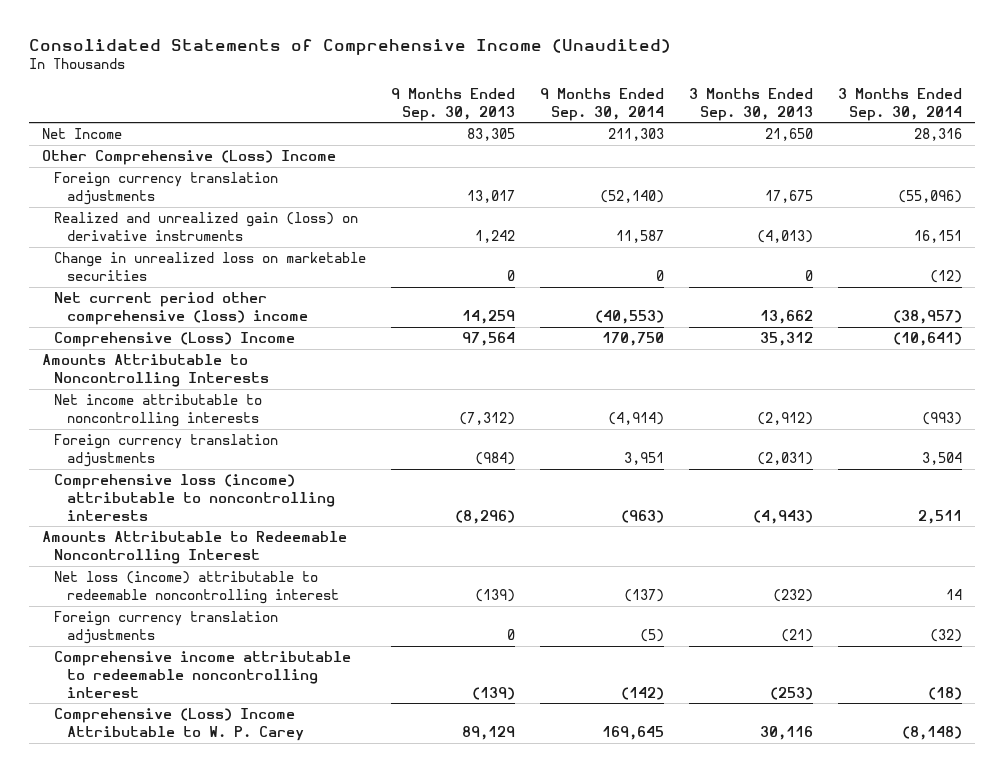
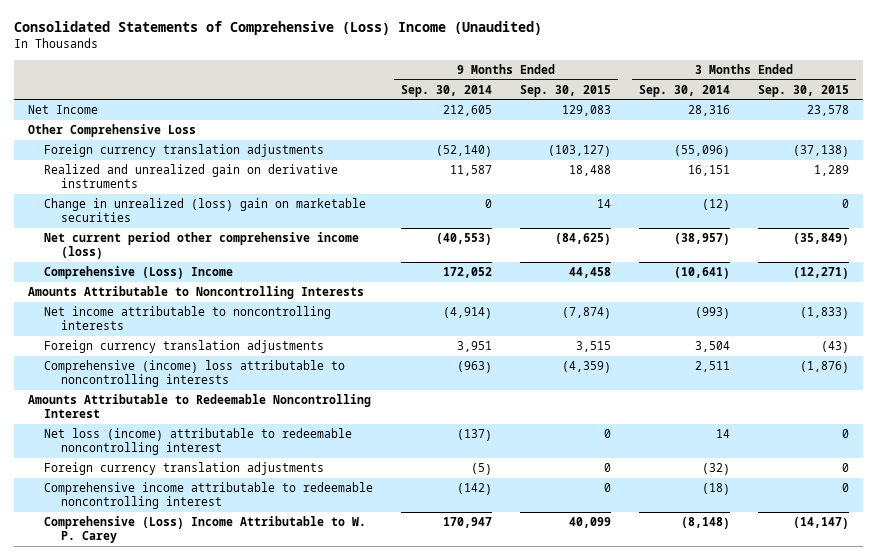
- Consolidated Statements of Comprehensive Income (Unaudited)
+ Consolidated Statements of Comprehensive (Loss) Income (Unaudited)
- | 9 Months Ended Sep. 30, 2013 | 9 Months Ended Sep. 30, 2014 | 3 Months Ended Sep. 30, 2013 | 3 Months Ended Sep. 30, 2014
+ | 9 Months Ended Sep. 30, 2014 | 9 Months Ended Sep. 30, 2015 | 3 Months Ended Sep. 30, 2014 | 3 Months Ended Sep. 30, 2015
- Net Income | 83,305 | 211,303 | 21,650 | 28,316
- Other Comprehensive (Loss) Income
+ Net Income | 212,605 | 129,083 | 28,316 | 23,578
+ Other Comprehensive Loss
- Realized and unrealized gain (loss) on derivative instruments | 1,242 | 11,587 | (4,013) | 16,151
- Change in unrealized loss on marketable securities | 0 | 0 | 0 | (12)
- Net current period other comprehensive (loss) income | 14,259 | (40,553) | 13,662 | (38,957)
- Comprehensive (Loss) Income | 97,564 | 170,750 | 35,312 | (10,641)
+ Realized and unrealized gain on derivative instruments | 11,587 | 18,488 | 16,151 | 1,289
+ Change in unrealized (loss) gain on marketable securities | 0 | 14 | (12) | 0
+ Net current period other comprehensive income (loss) | (40,553) | (84,625) | (38,957) | (35,849)
+ Comprehensive (Loss) Income | 172,052 | 44,458 | (10,641) | (12,271)
- Comprehensive loss (income) attributable to noncontrolling interests | (8,296) | (963) | (4,943) | 2,511
+ Comprehensive (income) loss attributable to noncontrolling interests | (963) | (4,359) | 2,511 | (1,876)
- Comprehensive (Loss) Income Attributable to W. P. Carey | 89,129 | 169,645 | 30,116 | (8,148)
+ Comprehensive (Loss) Income Attributable to W. P. Carey | 170,947 | 40,099 | (8,148) | (14,147)

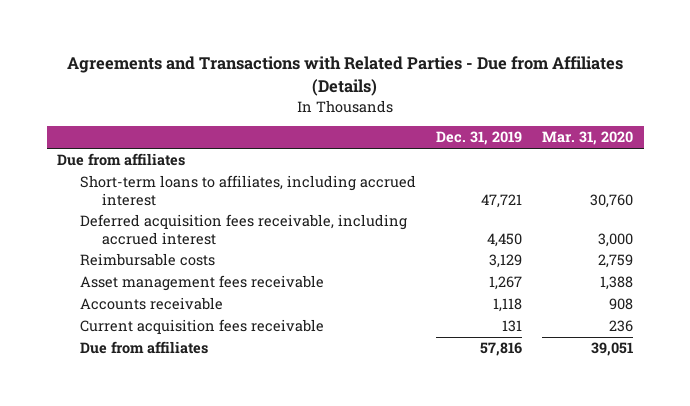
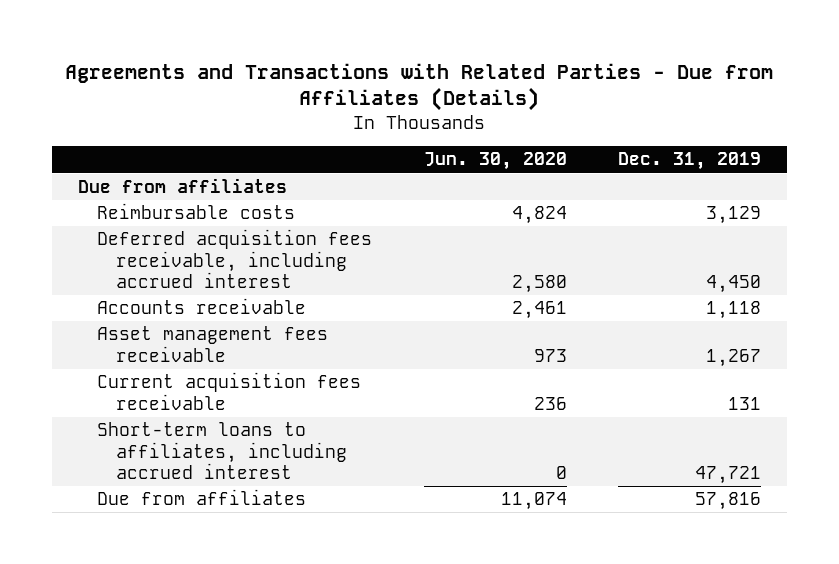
- | Dec. 31, 2019 | Mar. 31, 2020
+ | Jun. 30, 2020 | Dec. 31, 2019
moved down: Deferred acquisition fees receivable, including accrued interest | 2,580 | 4,450
moved down: Asset management fees receivable | 973 | 1,267
moved down: Short-term loans to affiliates, including accrued interest | 0 | 47,721

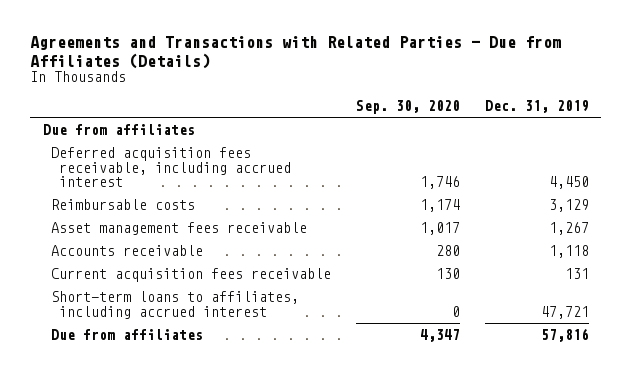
- | Jun. 30, 2020 | Dec. 31, 2019
+ | Sep. 30, 2020 | Dec. 31, 2019
moved down: Reimbursable costs | 1,174 | 3,129
moved down: Accounts receivable | 280 | 1,118

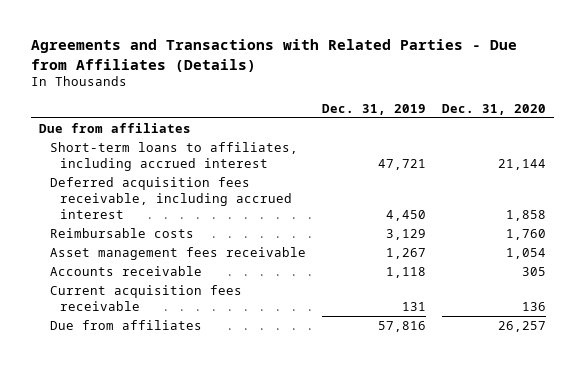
- | Sep. 30, 2020 | Dec. 31, 2019
+ | Dec. 31, 2019 | Dec. 31, 2020
moved up: Short-term loans to affiliates, including accrued interest | 47,721 | 21,144

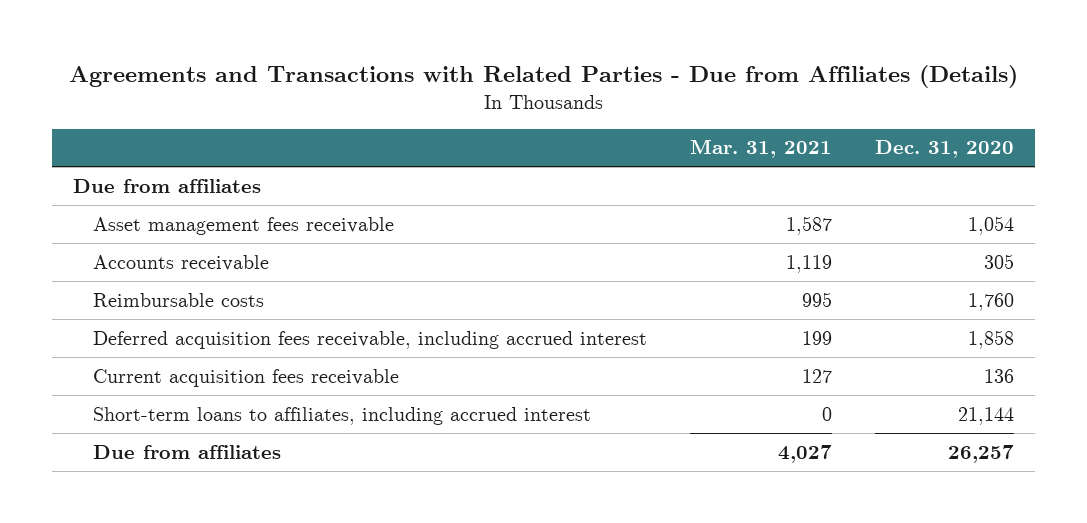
- | Dec. 31, 2019 | Dec. 31, 2020
+ | Mar. 31, 2021 | Dec. 31, 2020
moved down: Reimbursable costs | 995 | 1,760
moved down: Deferred acquisition fees receivable, including accrued interest | 199 | 1,858
moved down: Short-term loans to affiliates, including accrued interest | 0 | 21,144

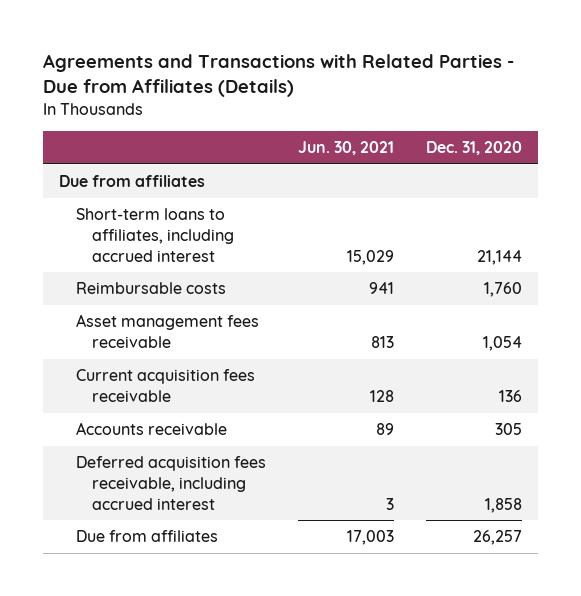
- | Mar. 31, 2021 | Dec. 31, 2020
+ | Jun. 30, 2021 | Dec. 31, 2020
moved up: Short-term loans to affiliates, including accrued interest | 15,029 | 21,144
moved up: Reimbursable costs | 941 | 1,760
moved up: Current acquisition fees receivable | 128 | 136

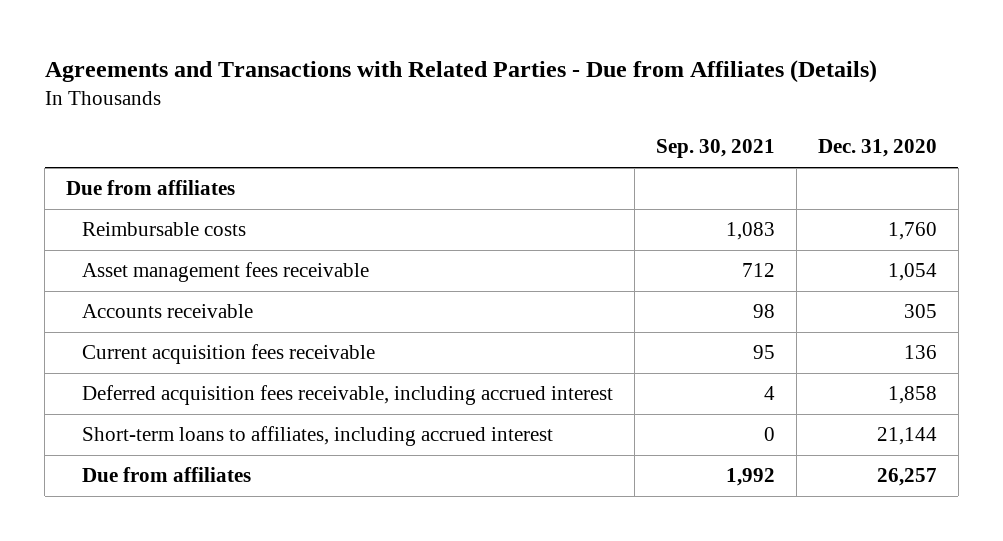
- | Jun. 30, 2021 | Dec. 31, 2020
+ | Sep. 30, 2021 | Dec. 31, 2020
moved down: Current acquisition fees receivable | 95 | 136
moved down: Short-term loans to affiliates, including accrued interest | 0 | 21,144

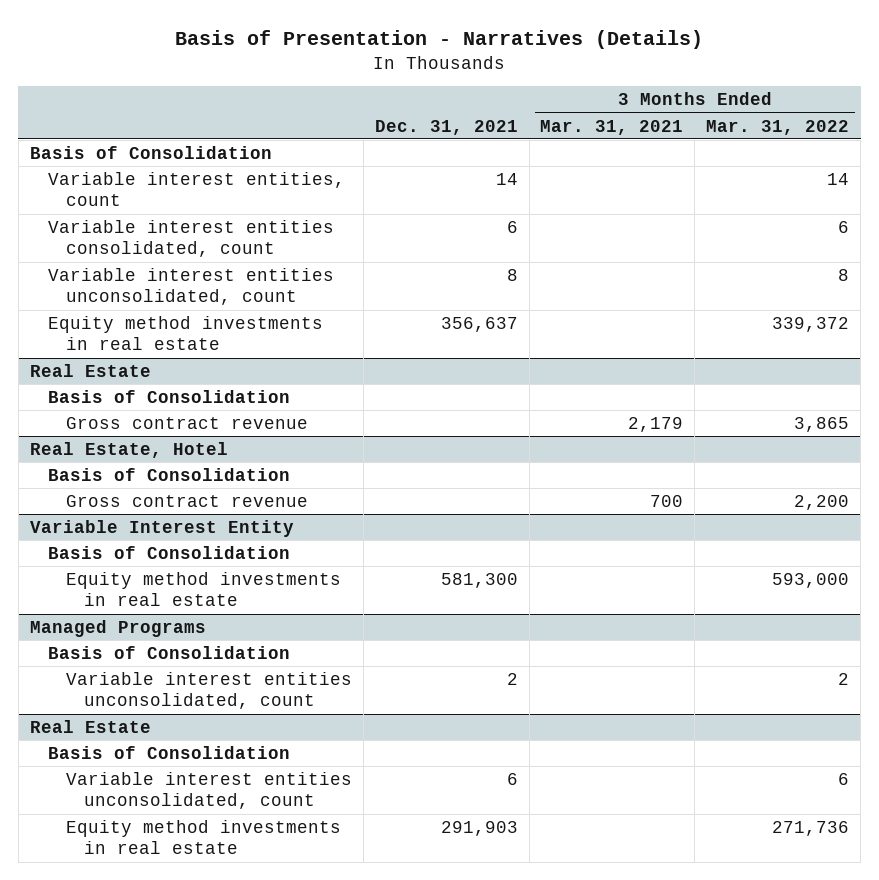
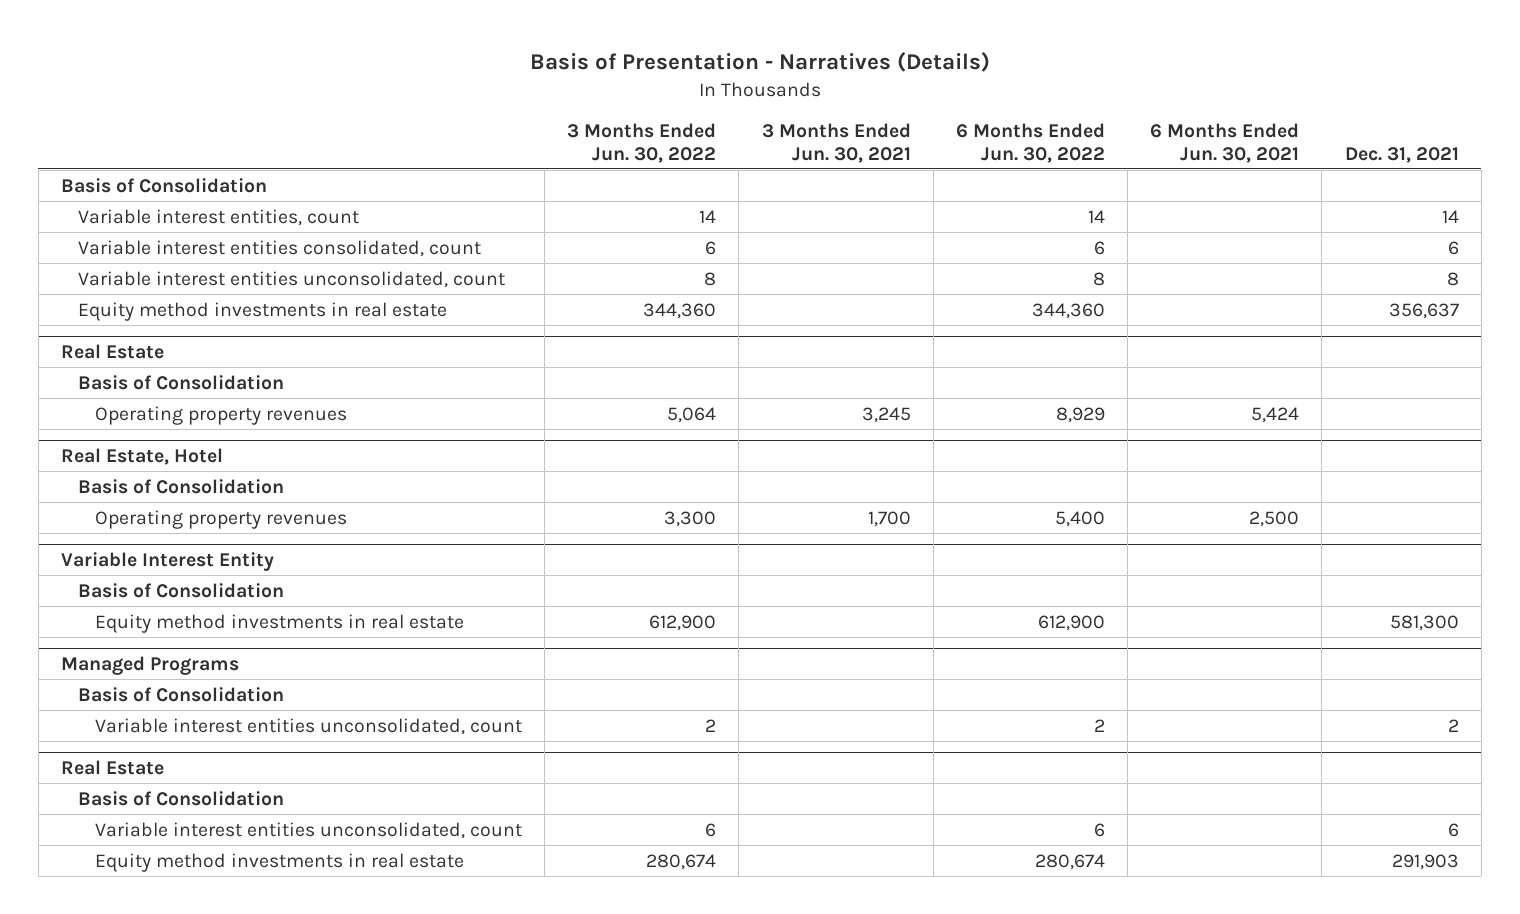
- | Dec. 31, 2021 | 3 Months Ended Mar. 31, 2021 | 3 Months Ended Mar. 31, 2022
+ | 3 Months Ended Jun. 30, 2022 | 3 Months Ended Jun. 30, 2021 | 6 Months Ended Jun. 30, 2022 | 6 Months Ended Jun. 30, 2021 | Dec. 31, 2021
@ Real Estate
- Gross contract revenue | | 2,179 | 3,865
+ Operating property revenues | 5,064 | 3,245 | 8,929 | 5,424 |
@ Real Estate, Hotel
- Gross contract revenue | | 700 | 2,200
+ Operating property revenues | 3,300 | 1,700 | 5,400 | 2,500 |

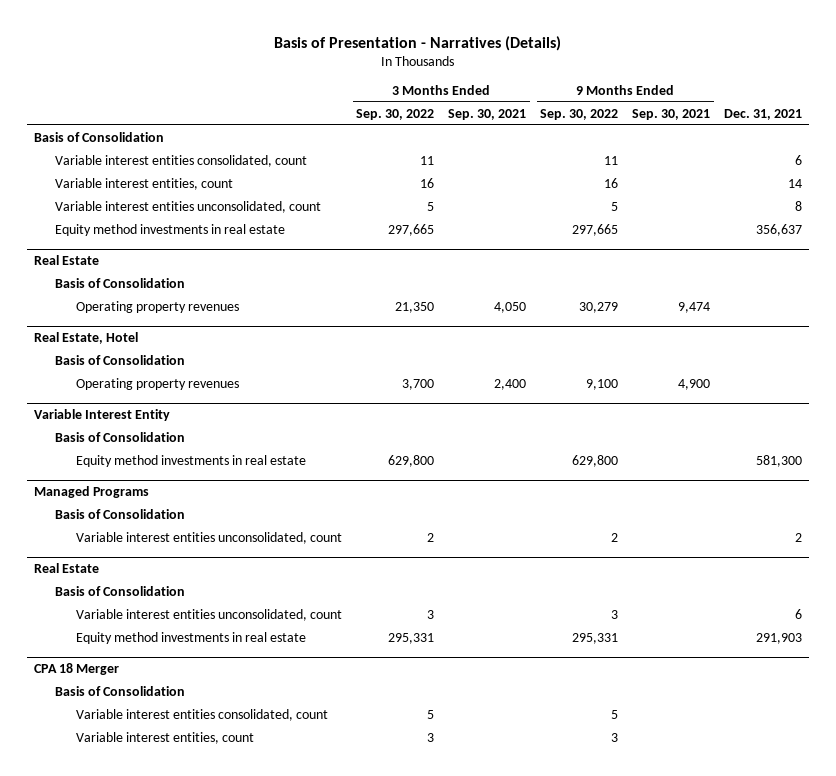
- | 3 Months Ended Jun. 30, 2022 | 3 Months Ended Jun. 30, 2021 | 6 Months Ended Jun. 30, 2022 | 6 Months Ended Jun. 30, 2021 | Dec. 31, 2021
+ | 3 Months Ended Sep. 30, 2022 | 3 Months Ended Sep. 30, 2021 | 9 Months Ended Sep. 30, 2022 | 9 Months Ended Sep. 30, 2021 | Dec. 31, 2021
moved down: Variable interest entities, count | 16 | | 16 | | 14
+ CPA 18 Merger
+ Basis of Consolidation
+ Variable interest entities consolidated, count | 5 | | 5 | |
+ Variable interest entities, count | 3 | | 3 | |

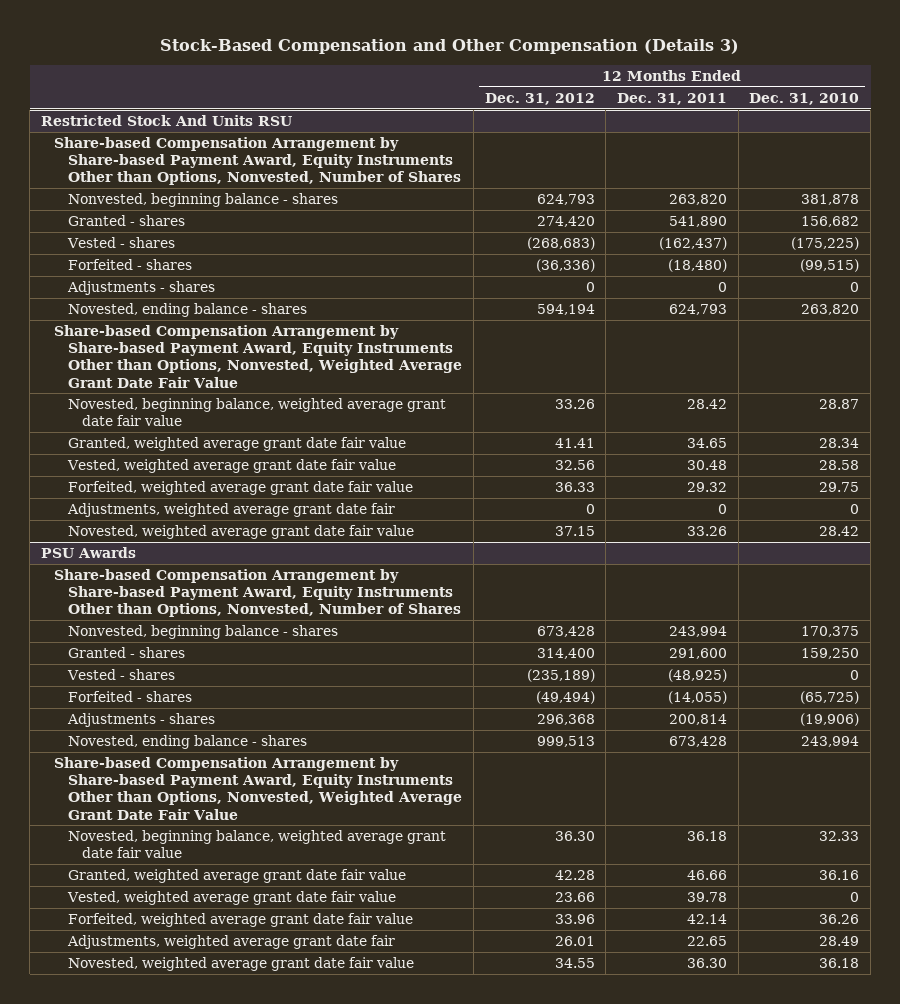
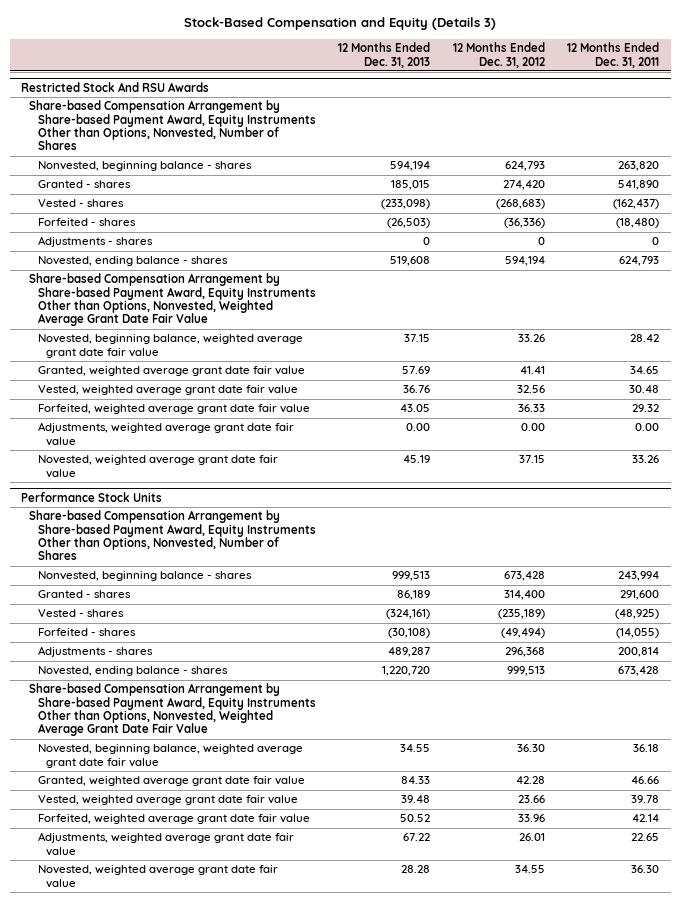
- Stock-Based Compensation and Other Compensation (Details 3)
+ Stock-Based Compensation and Equity (Details 3)
- | 12 Months Ended Dec. 31, 2012 | 12 Months Ended Dec. 31, 2011 | 12 Months Ended Dec. 31, 2010
+ | 12 Months Ended Dec. 31, 2013 | 12 Months Ended Dec. 31, 2012 | 12 Months Ended Dec. 31, 2011
- Restricted Stock And Units RSU
+ Restricted Stock And RSU Awards
- Adjustments, weighted average grant date fair | 0 | 0 | 0
+ Adjustments, weighted average grant date fair value | 0.00 | 0.00 | 0.00
- PSU Awards
+ Performance Stock Units
- Adjustments, weighted average grant date fair | 26.01 | 22.65 | 28.49
+ Adjustments, weighted average grant date fair value | 67.22 | 26.01 | 22.65

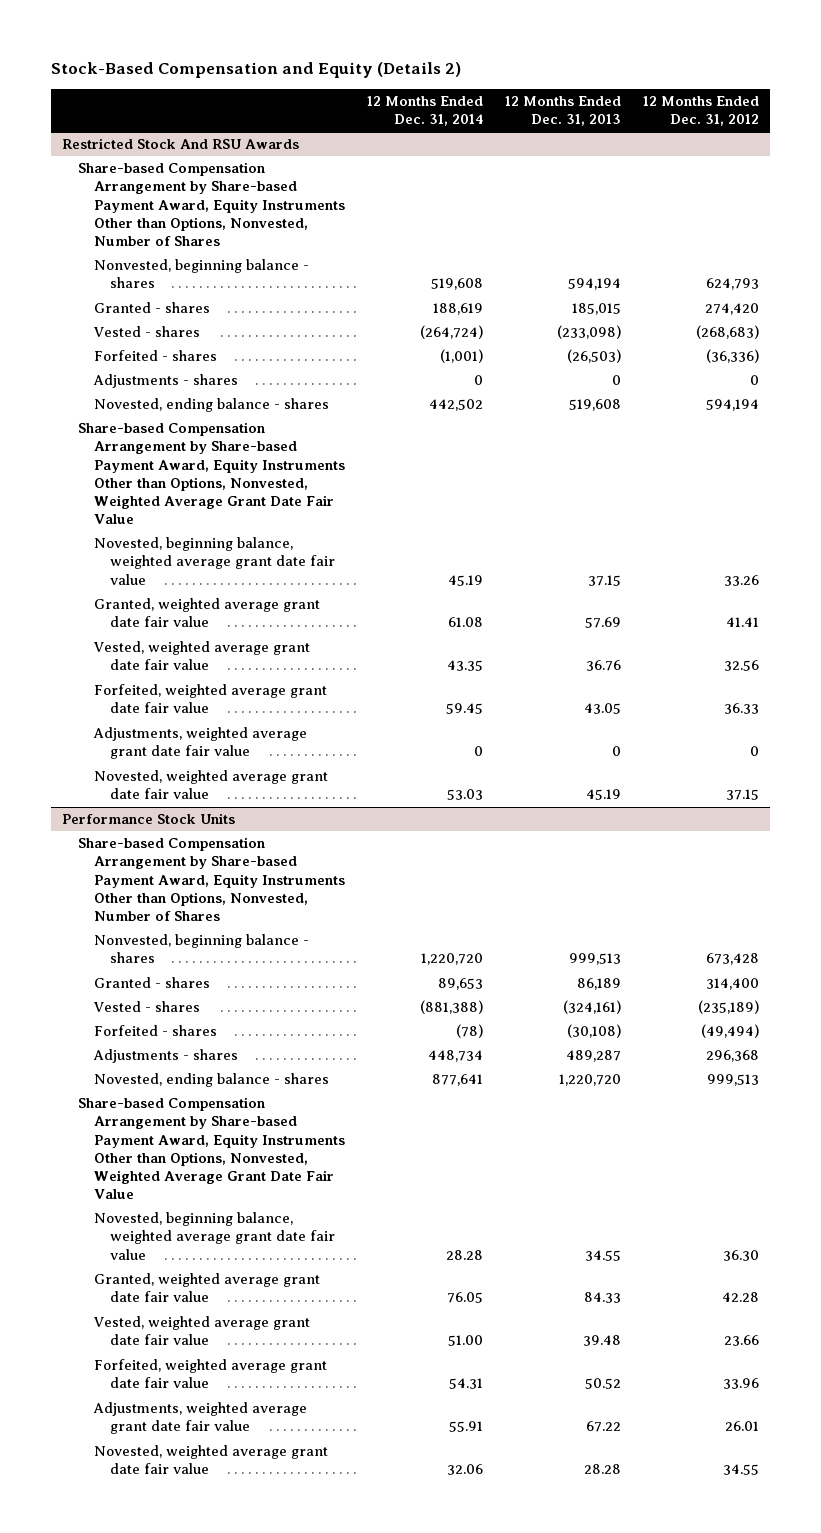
- Stock-Based Compensation and Equity (Details 3)
+ Stock-Based Compensation and Equity (Details 2)
- | 12 Months Ended Dec. 31, 2013 | 12 Months Ended Dec. 31, 2012 | 12 Months Ended Dec. 31, 2011
+ | 12 Months Ended Dec. 31, 2014 | 12 Months Ended Dec. 31, 2013 | 12 Months Ended Dec. 31, 2012
@ Restricted Stock And RSU Awards
- Adjustments, weighted average grant date fair value | 0.00 | 0.00 | 0.00
+ Adjustments, weighted average grant date fair value | 0 | 0 | 0

